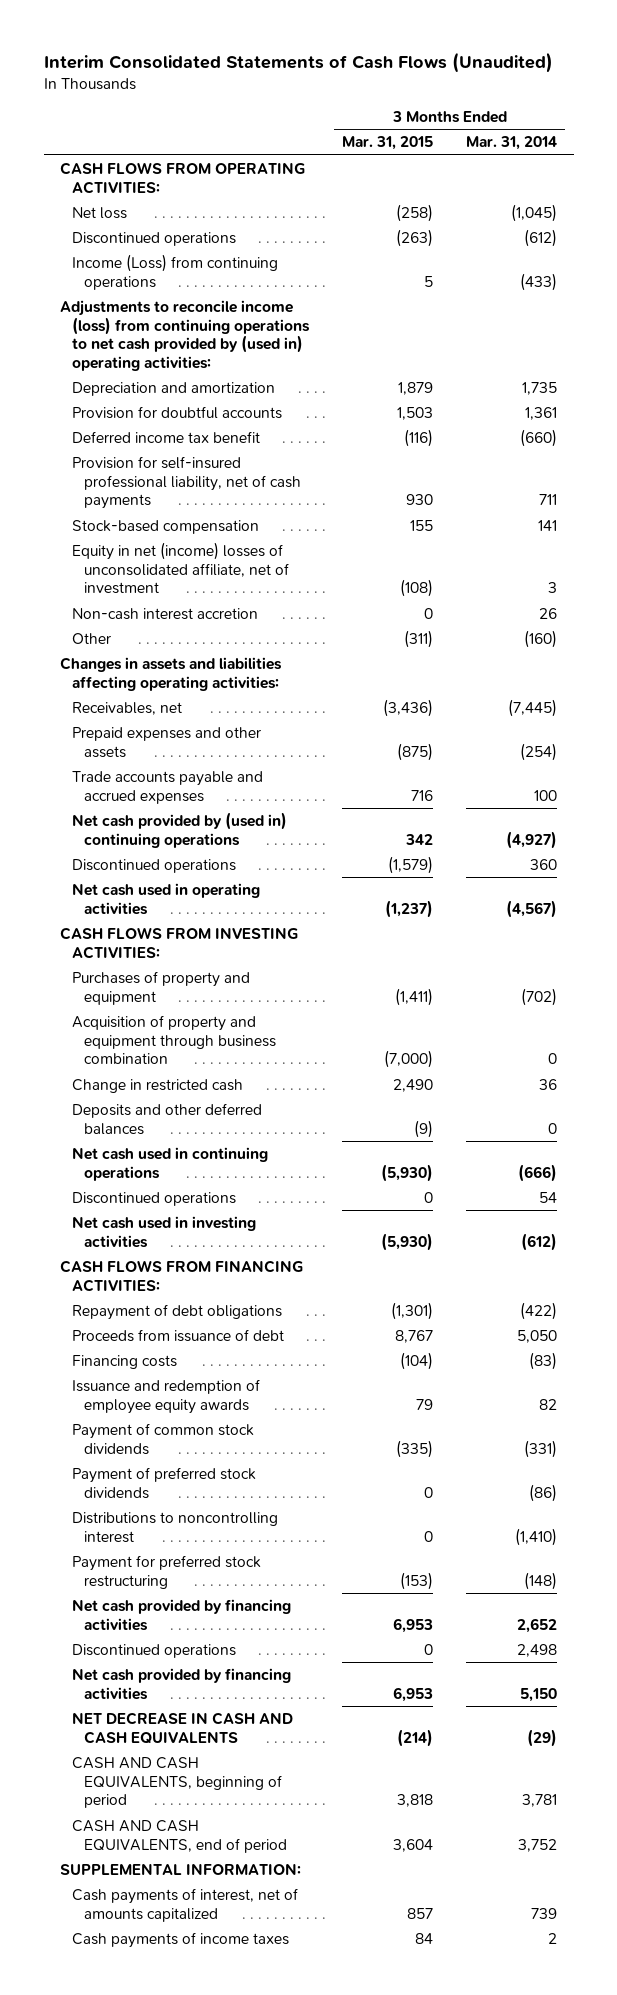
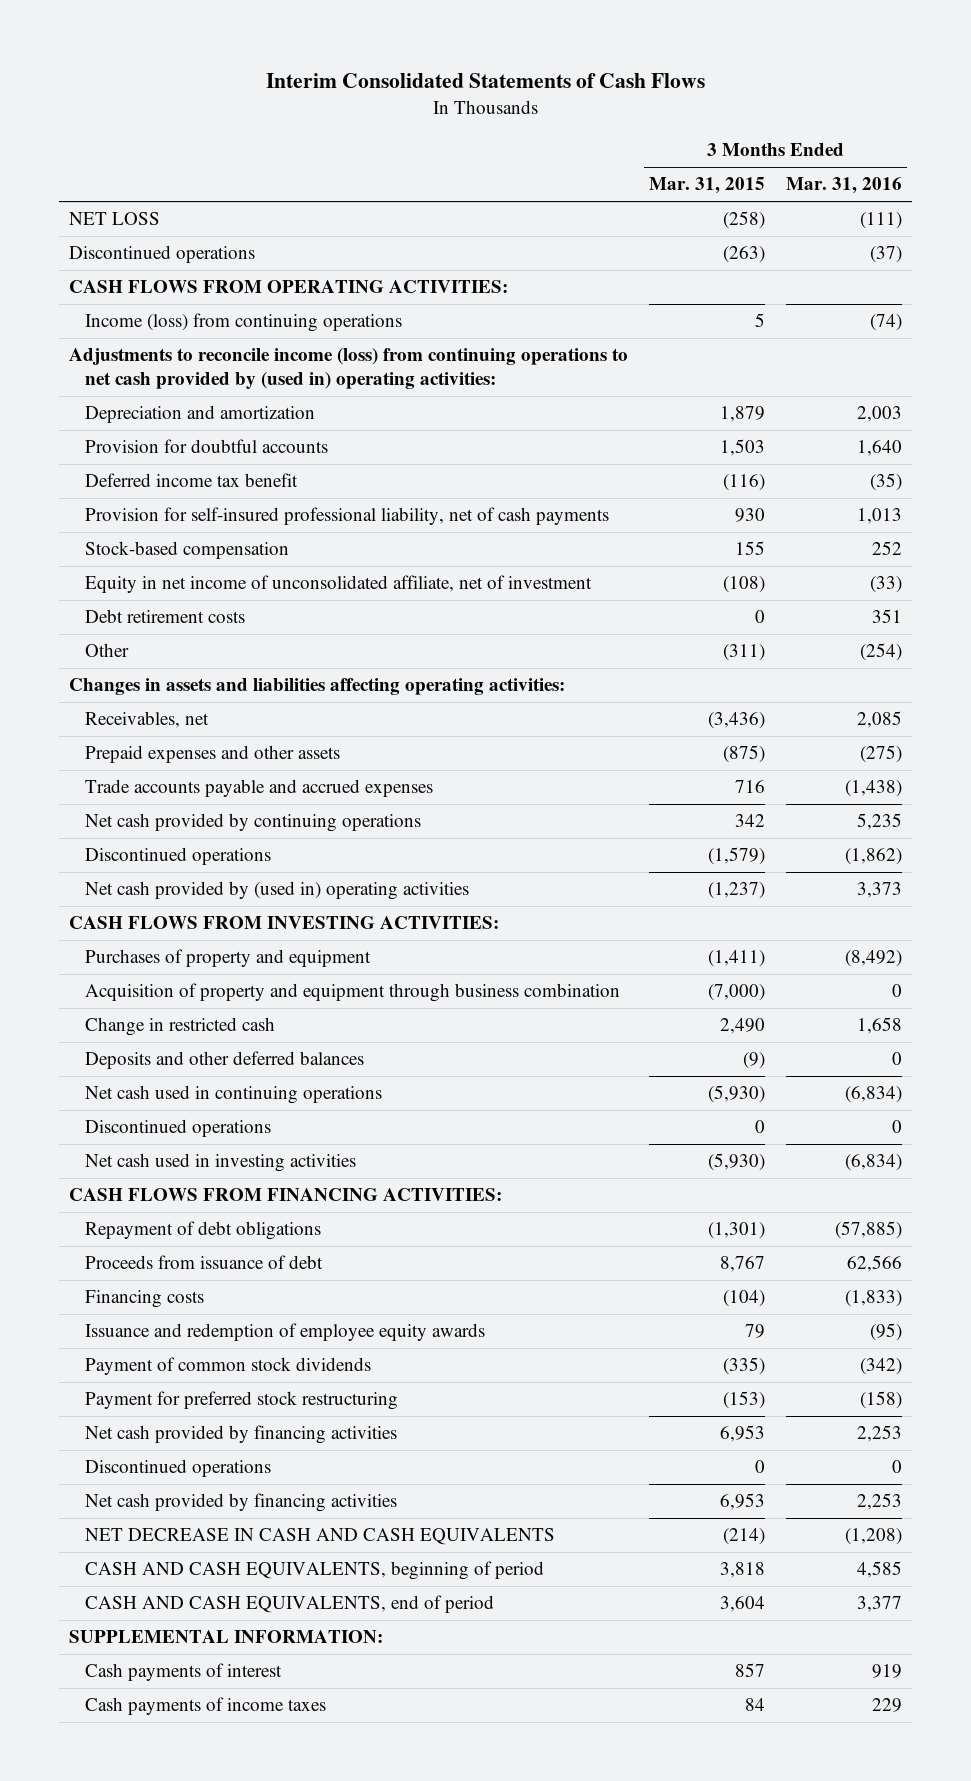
- Interim Consolidated Statements of Cash Flows (Unaudited)
+ Interim Consolidated Statements of Cash Flows
- | 3 Months Ended Mar. 31, 2015 | 3 Months Ended Mar. 31, 2014
+ | 3 Months Ended Mar. 31, 2015 | 3 Months Ended Mar. 31, 2016
- Net loss | (258) | (1,045)
+ NET LOSS | (258) | (111)
- Income (Loss) from continuing operations | 5 | (433)
moved down: CASH FLOWS FROM OPERATING ACTIVITIES:
+ Income (loss) from continuing operations | 5 | (74)
- Equity in net (income) losses of unconsolidated affiliate, net of investment | (108) | 3
- Non-cash interest accretion | 0 | 26
+ Equity in net income of unconsolidated affiliate, net of investment | (108) | (33)
+ Debt retirement costs | 0 | 351
- Net cash provided by (used in) continuing operations | 342 | (4,927)
+ Net cash provided by continuing operations | 342 | 5,235
- Net cash used in operating activities | (1,237) | (4,567)
+ Net cash provided by (used in) operating activities | (1,237) | 3,373
- Payment of preferred stock dividends | 0 | (86)
- Distributions to noncontrolling interest | 0 | (1,410)
- Cash payments of interest, net of amounts capitalized | 857 | 739
+ Cash payments of interest | 857 | 919

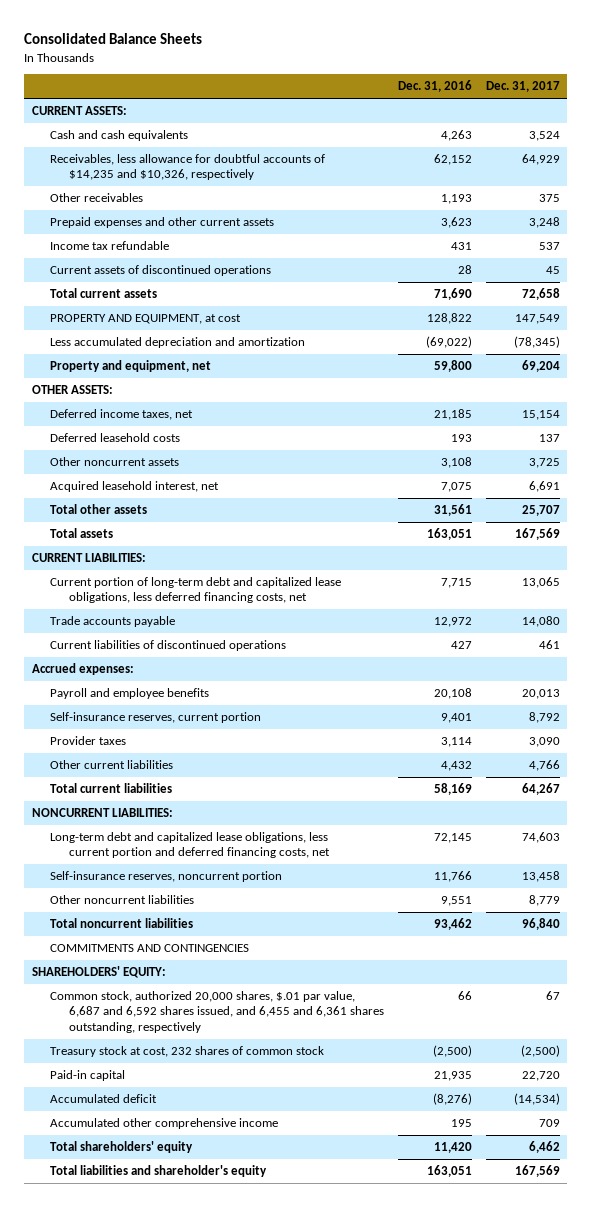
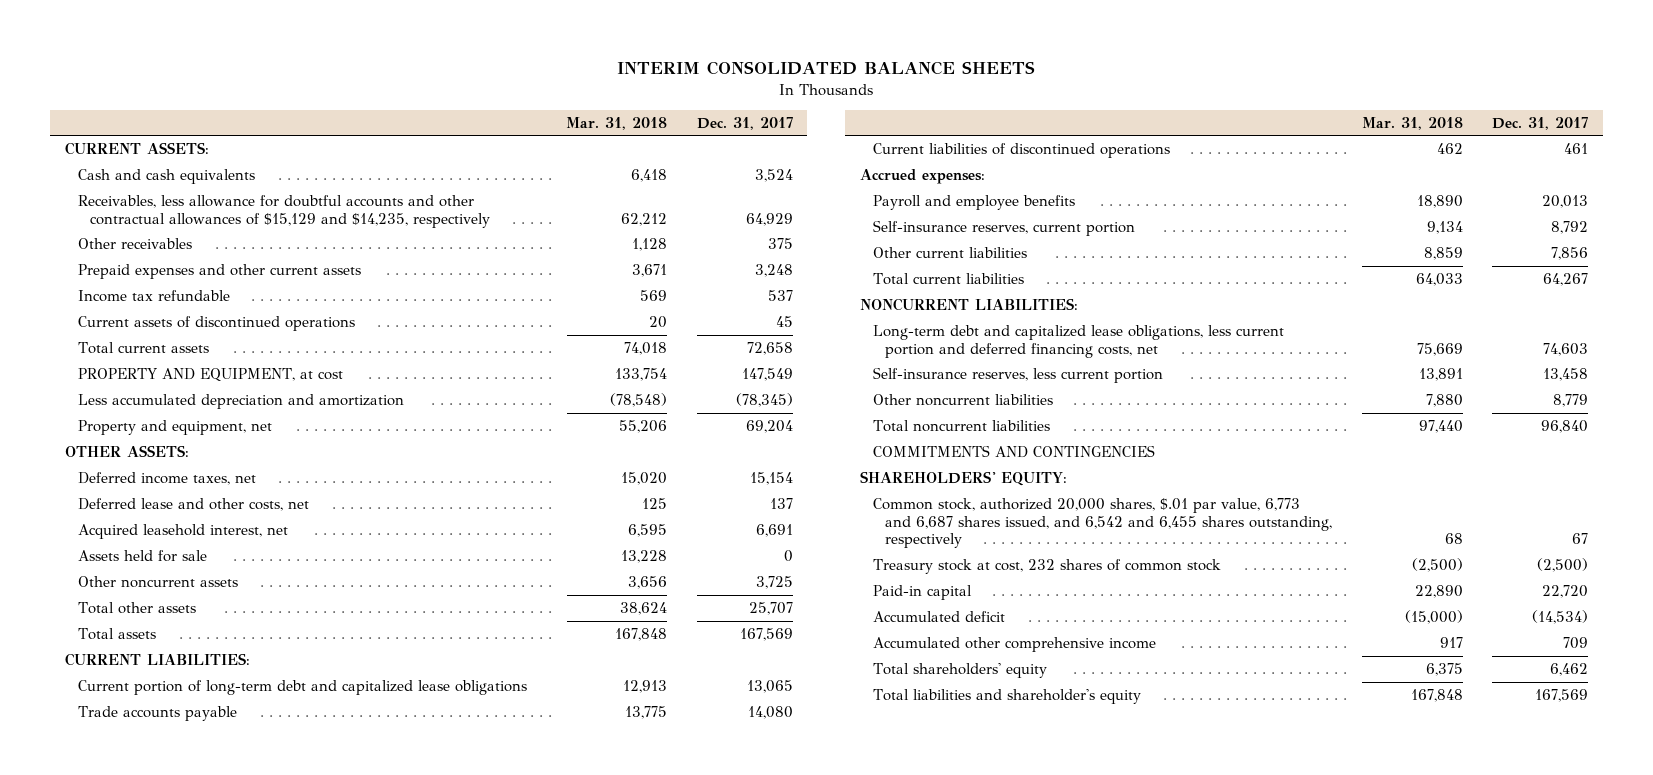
- Consolidated Balance Sheets
+ INTERIM CONSOLIDATED BALANCE SHEETS
- | Dec. 31, 2016 | Dec. 31, 2017
+ | Mar. 31, 2018 | Dec. 31, 2017
- Receivables, less allowance for doubtful accounts of $14,235 and $10,326, respectively | 62,152 | 64,929
+ Receivables, less allowance for doubtful accounts and other contractual allowances of $15,129 and $14,235, respectively | 62,212 | 64,929
- Deferred leasehold costs | 193 | 137
+ Deferred lease and other costs, net | 125 | 137
+ Assets held for sale | 13,228 | 0
moved down: Other noncurrent assets | 3,656 | 3,725
- Current portion of long-term debt and capitalized lease obligations, less deferred financing costs, net | 7,715 | 13,065
+ Current portion of long-term debt and capitalized lease obligations | 12,913 | 13,065
- Provider taxes | 3,114 | 3,090
- Other current liabilities | 4,432 | 4,766
+ Other current liabilities | 8,859 | 7,856
- Self-insurance reserves, noncurrent portion | 11,766 | 13,458
+ Self-insurance reserves, less current portion | 13,891 | 13,458
- Common stock, authorized 20,000 shares, $.01 par value, 6,687 and 6,592 shares issued, and 6,455 and 6,361 shares outstanding, respectively | 66 | 67
+ Common stock, authorized 20,000 shares, $.01 par value, 6,773 and 6,687 shares issued, and 6,542 and 6,455 shares outstanding, respectively | 68 | 67

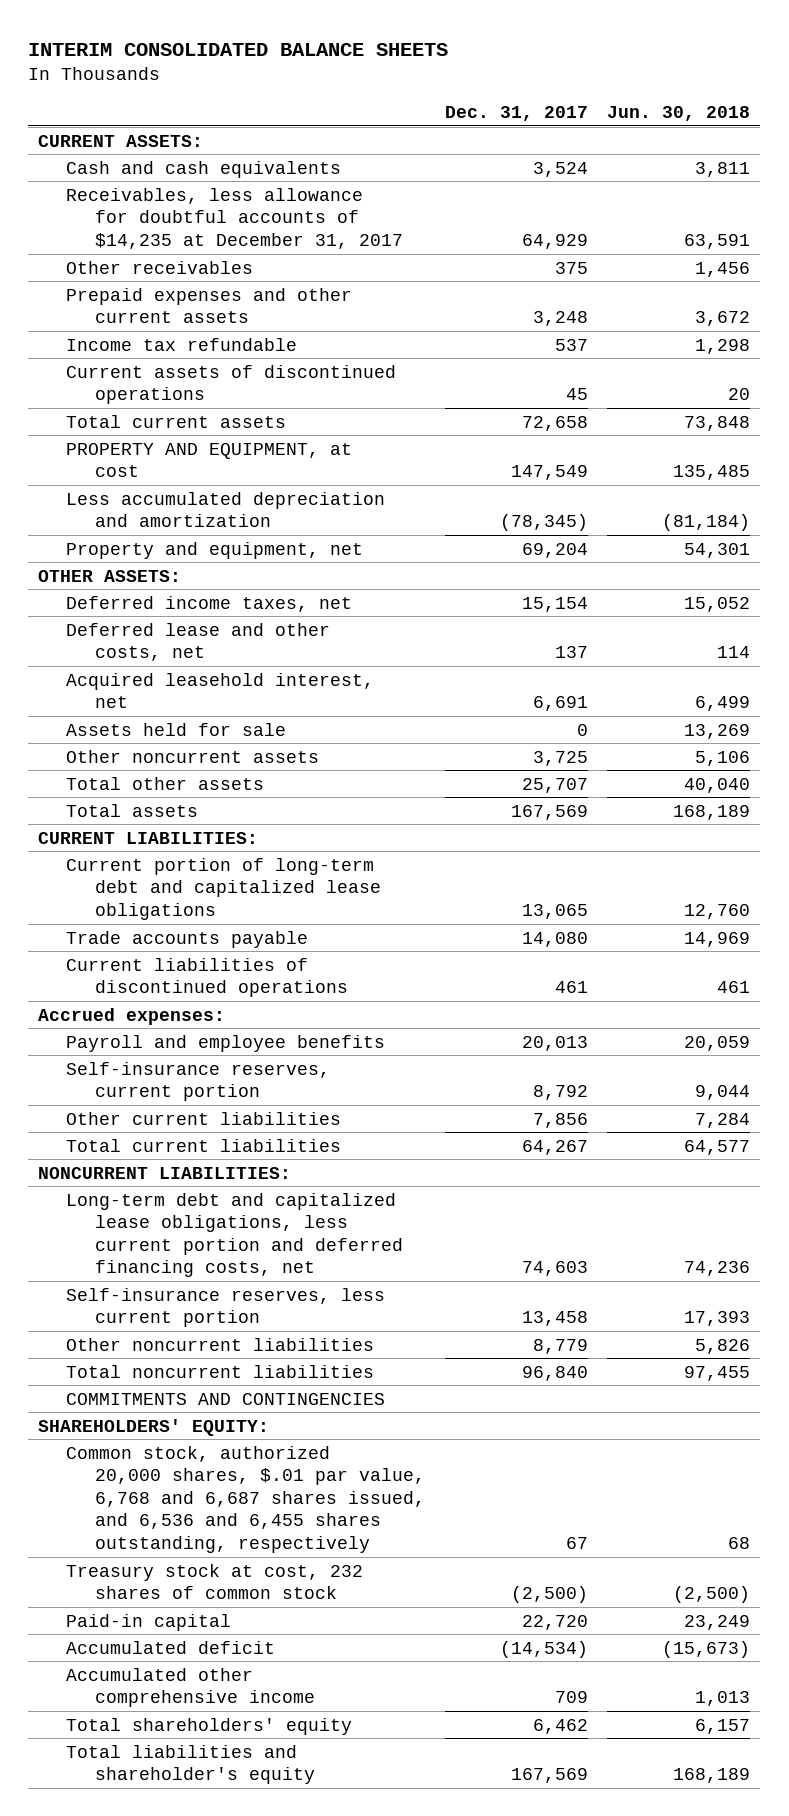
- | Mar. 31, 2018 | Dec. 31, 2017
+ | Dec. 31, 2017 | Jun. 30, 2018
- Receivables, less allowance for doubtful accounts and other contractual allowances of $15,129 and $14,235, respectively | 62,212 | 64,929
+ Receivables, less allowance for doubtful accounts of $14,235 at December 31, 2017 | 64,929 | 63,591
- Common stock, authorized 20,000 shares, $.01 par value, 6,773 and 6,687 shares issued, and 6,542 and 6,455 shares outstanding, respectively | 68 | 67
+ Common stock, authorized 20,000 shares, $.01 par value, 6,768 and 6,687 shares issued, and 6,536 and 6,455 shares outstanding, respectively | 67 | 68

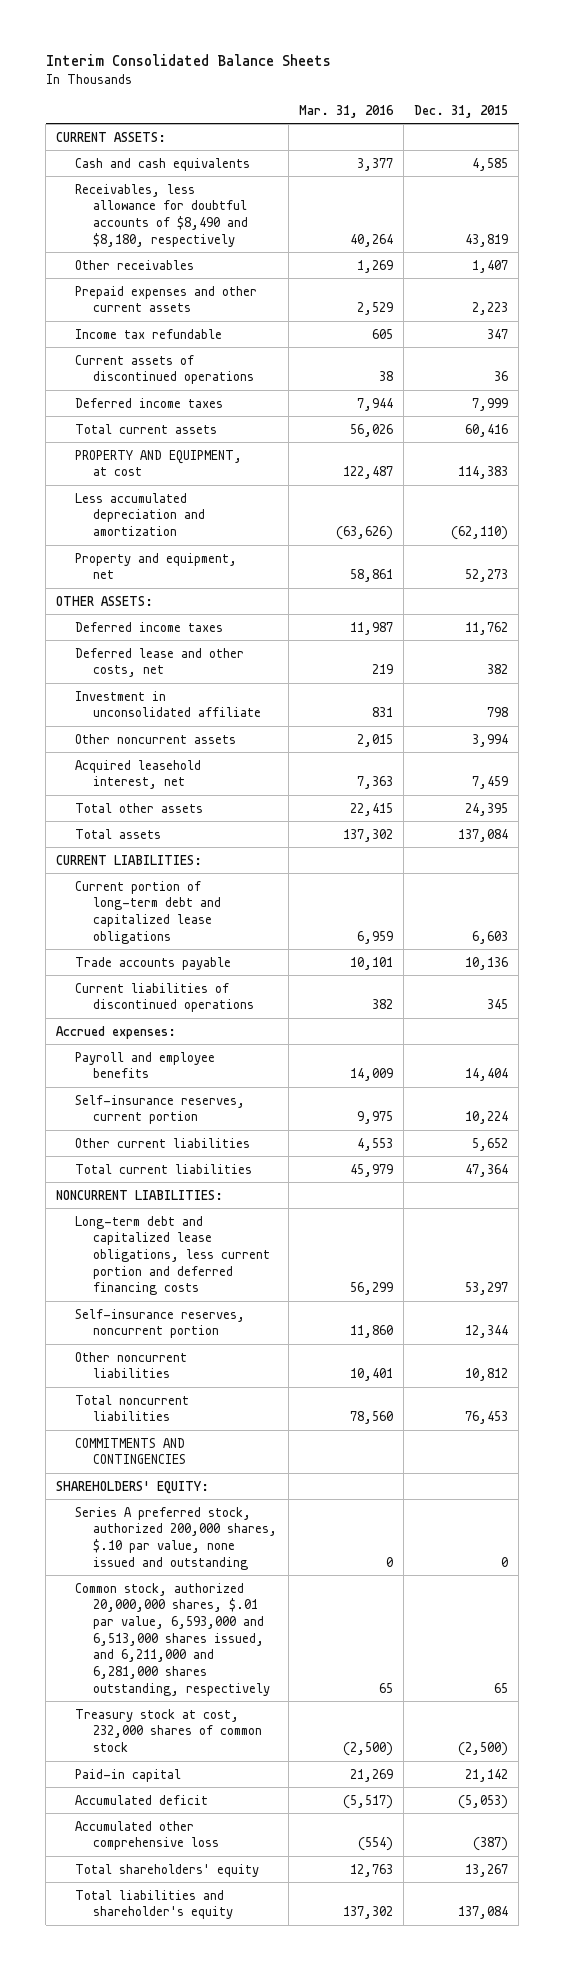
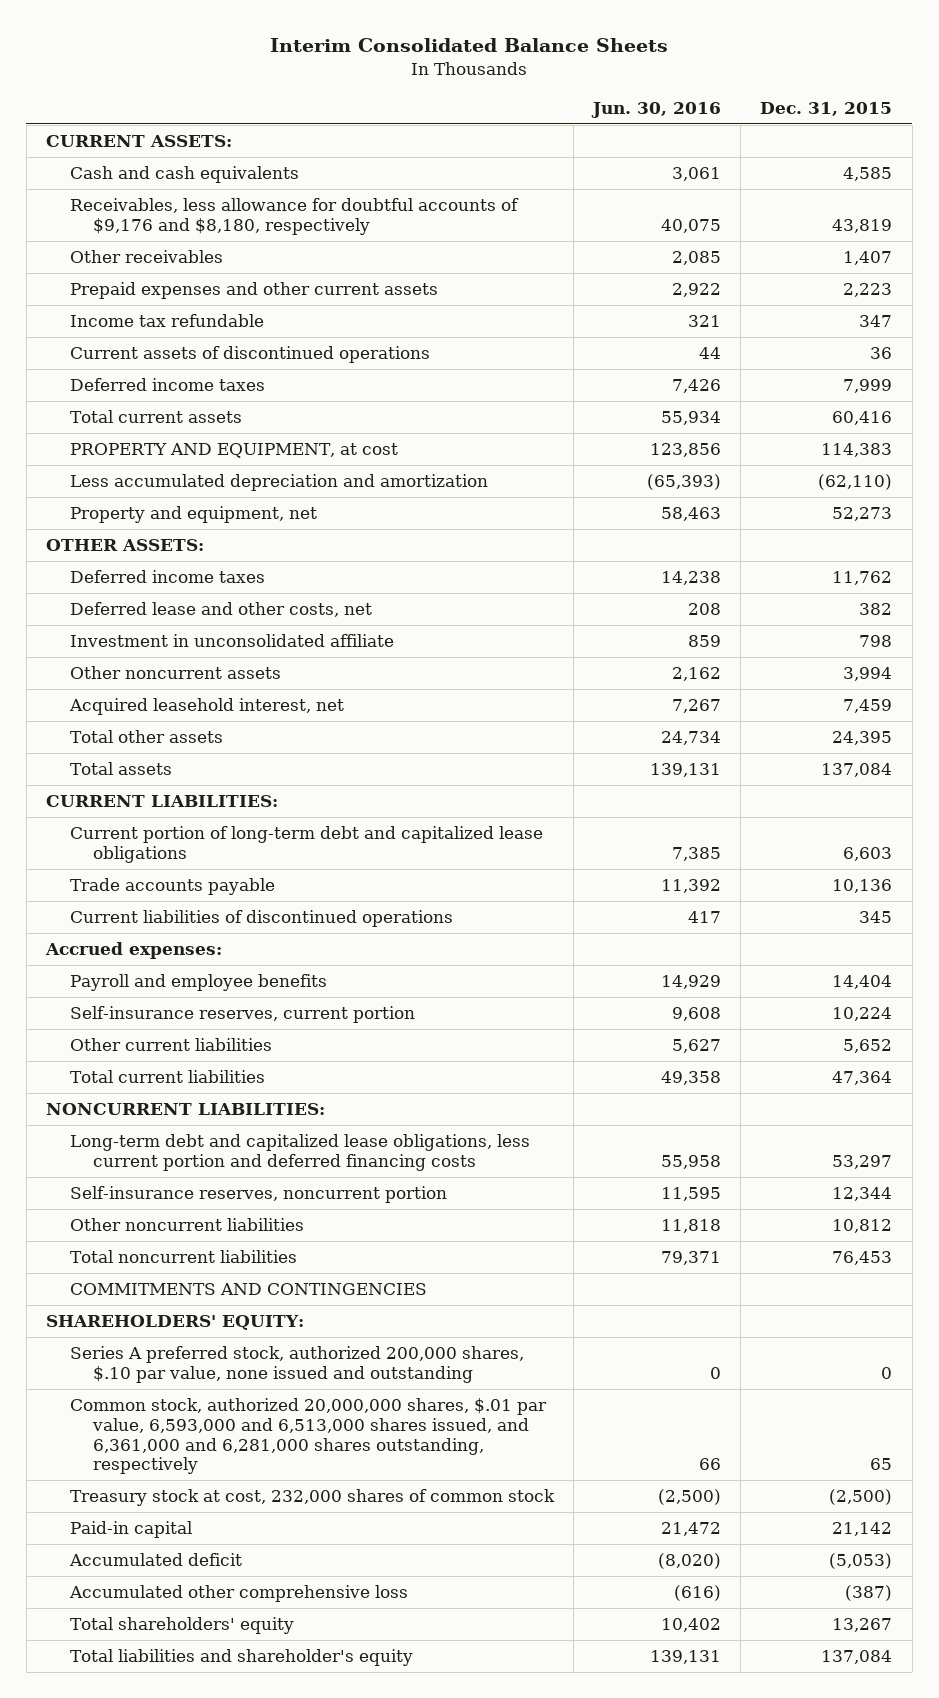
- | Mar. 31, 2016 | Dec. 31, 2015
+ | Jun. 30, 2016 | Dec. 31, 2015
- Receivables, less allowance for doubtful accounts of $8,490 and $8,180, respectively | 40,264 | 43,819
+ Receivables, less allowance for doubtful accounts of $9,176 and $8,180, respectively | 40,075 | 43,819
- Common stock, authorized 20,000,000 shares, $.01 par value, 6,593,000 and 6,513,000 shares issued, and 6,211,000 and 6,281,000 shares outstanding, respectively | 65 | 65
+ Common stock, authorized 20,000,000 shares, $.01 par value, 6,593,000 and 6,513,000 shares issued, and 6,361,000 and 6,281,000 shares outstanding, respectively | 66 | 65

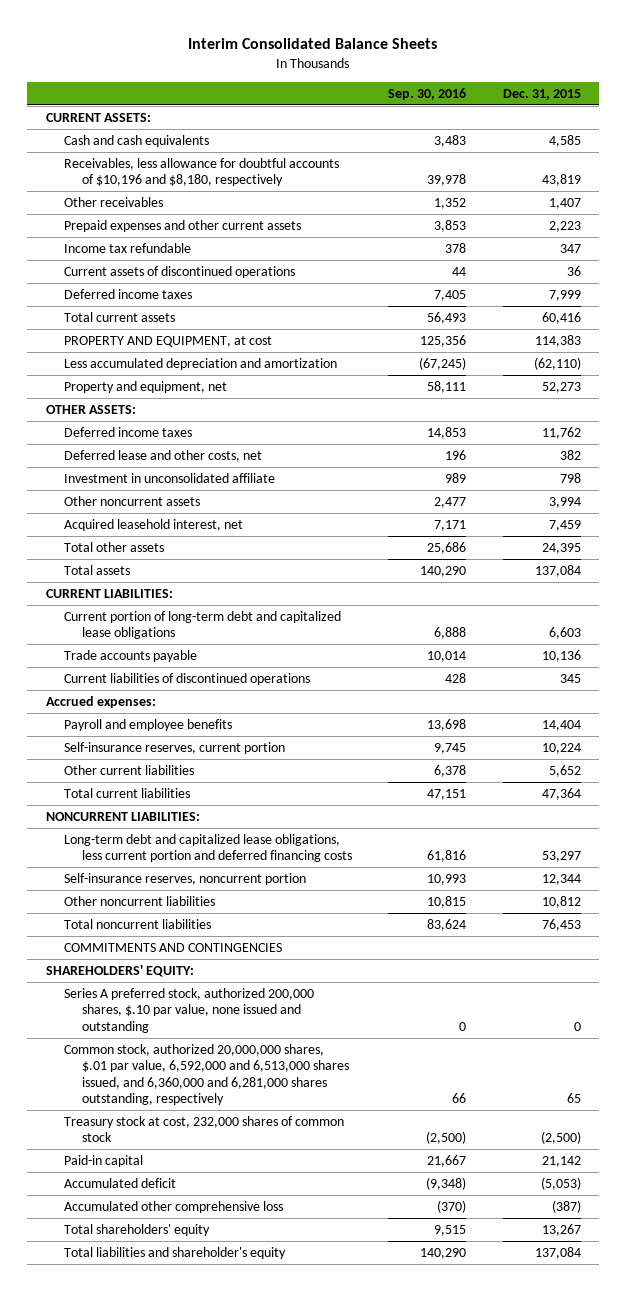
- | Jun. 30, 2016 | Dec. 31, 2015
+ | Sep. 30, 2016 | Dec. 31, 2015
- Receivables, less allowance for doubtful accounts of $9,176 and $8,180, respectively | 40,075 | 43,819
+ Receivables, less allowance for doubtful accounts of $10,196 and $8,180, respectively | 39,978 | 43,819
- Common stock, authorized 20,000,000 shares, $.01 par value, 6,593,000 and 6,513,000 shares issued, and 6,361,000 and 6,281,000 shares outstanding, respectively | 66 | 65
+ Common stock, authorized 20,000,000 shares, $.01 par value, 6,592,000 and 6,513,000 shares issued, and 6,360,000 and 6,281,000 shares outstanding, respectively | 66 | 65

